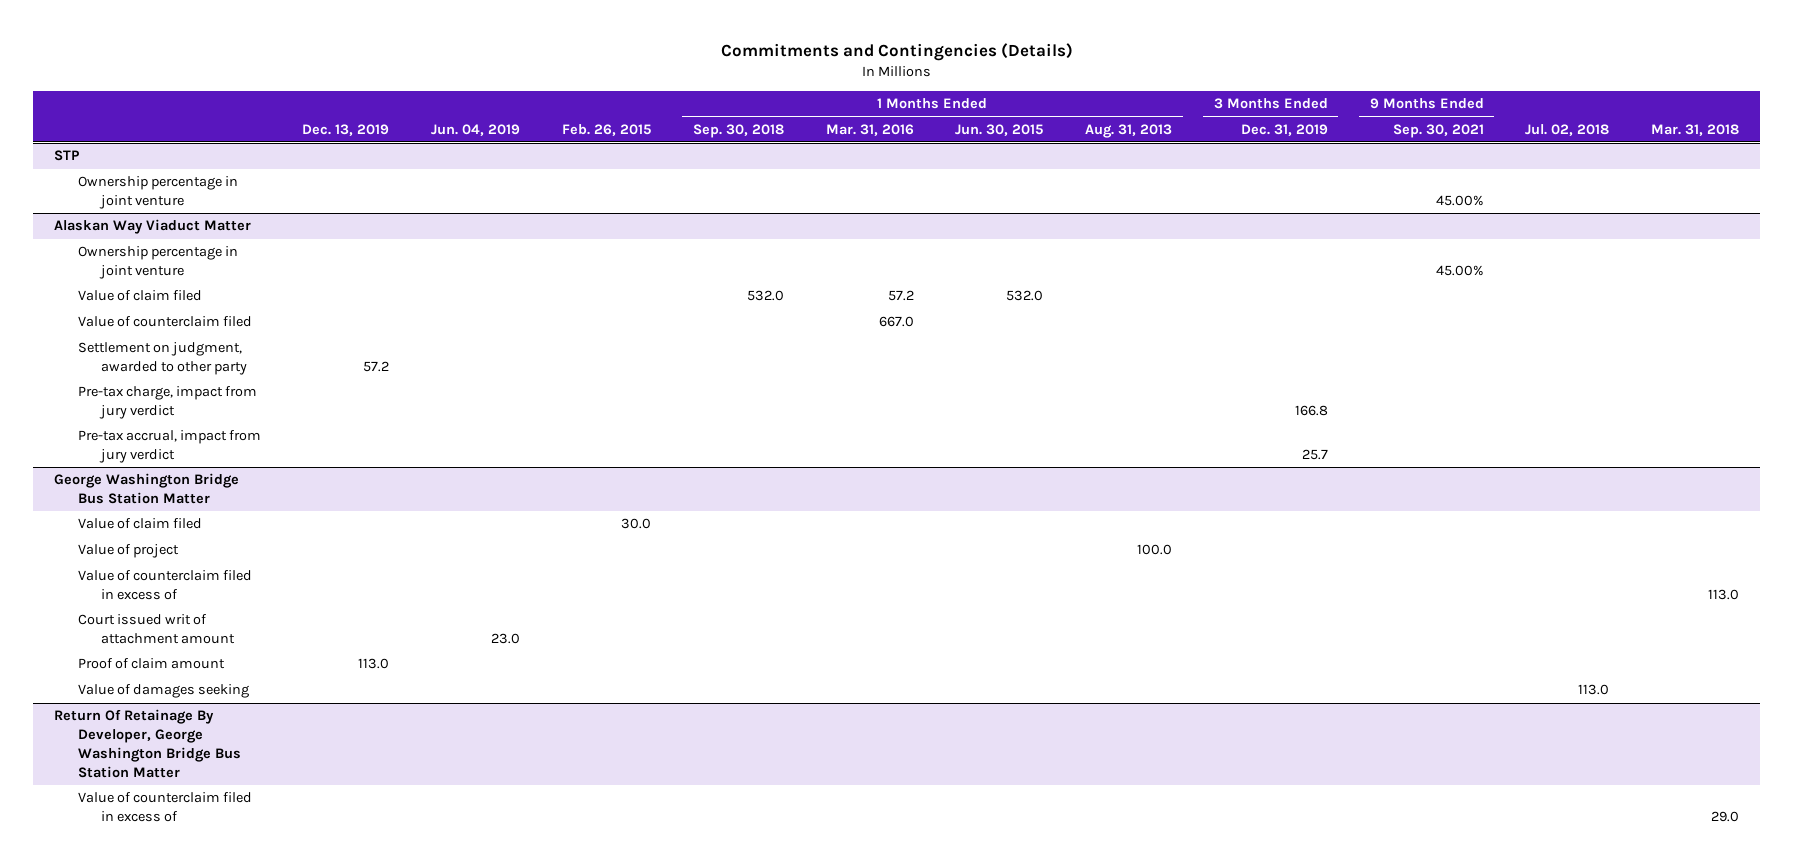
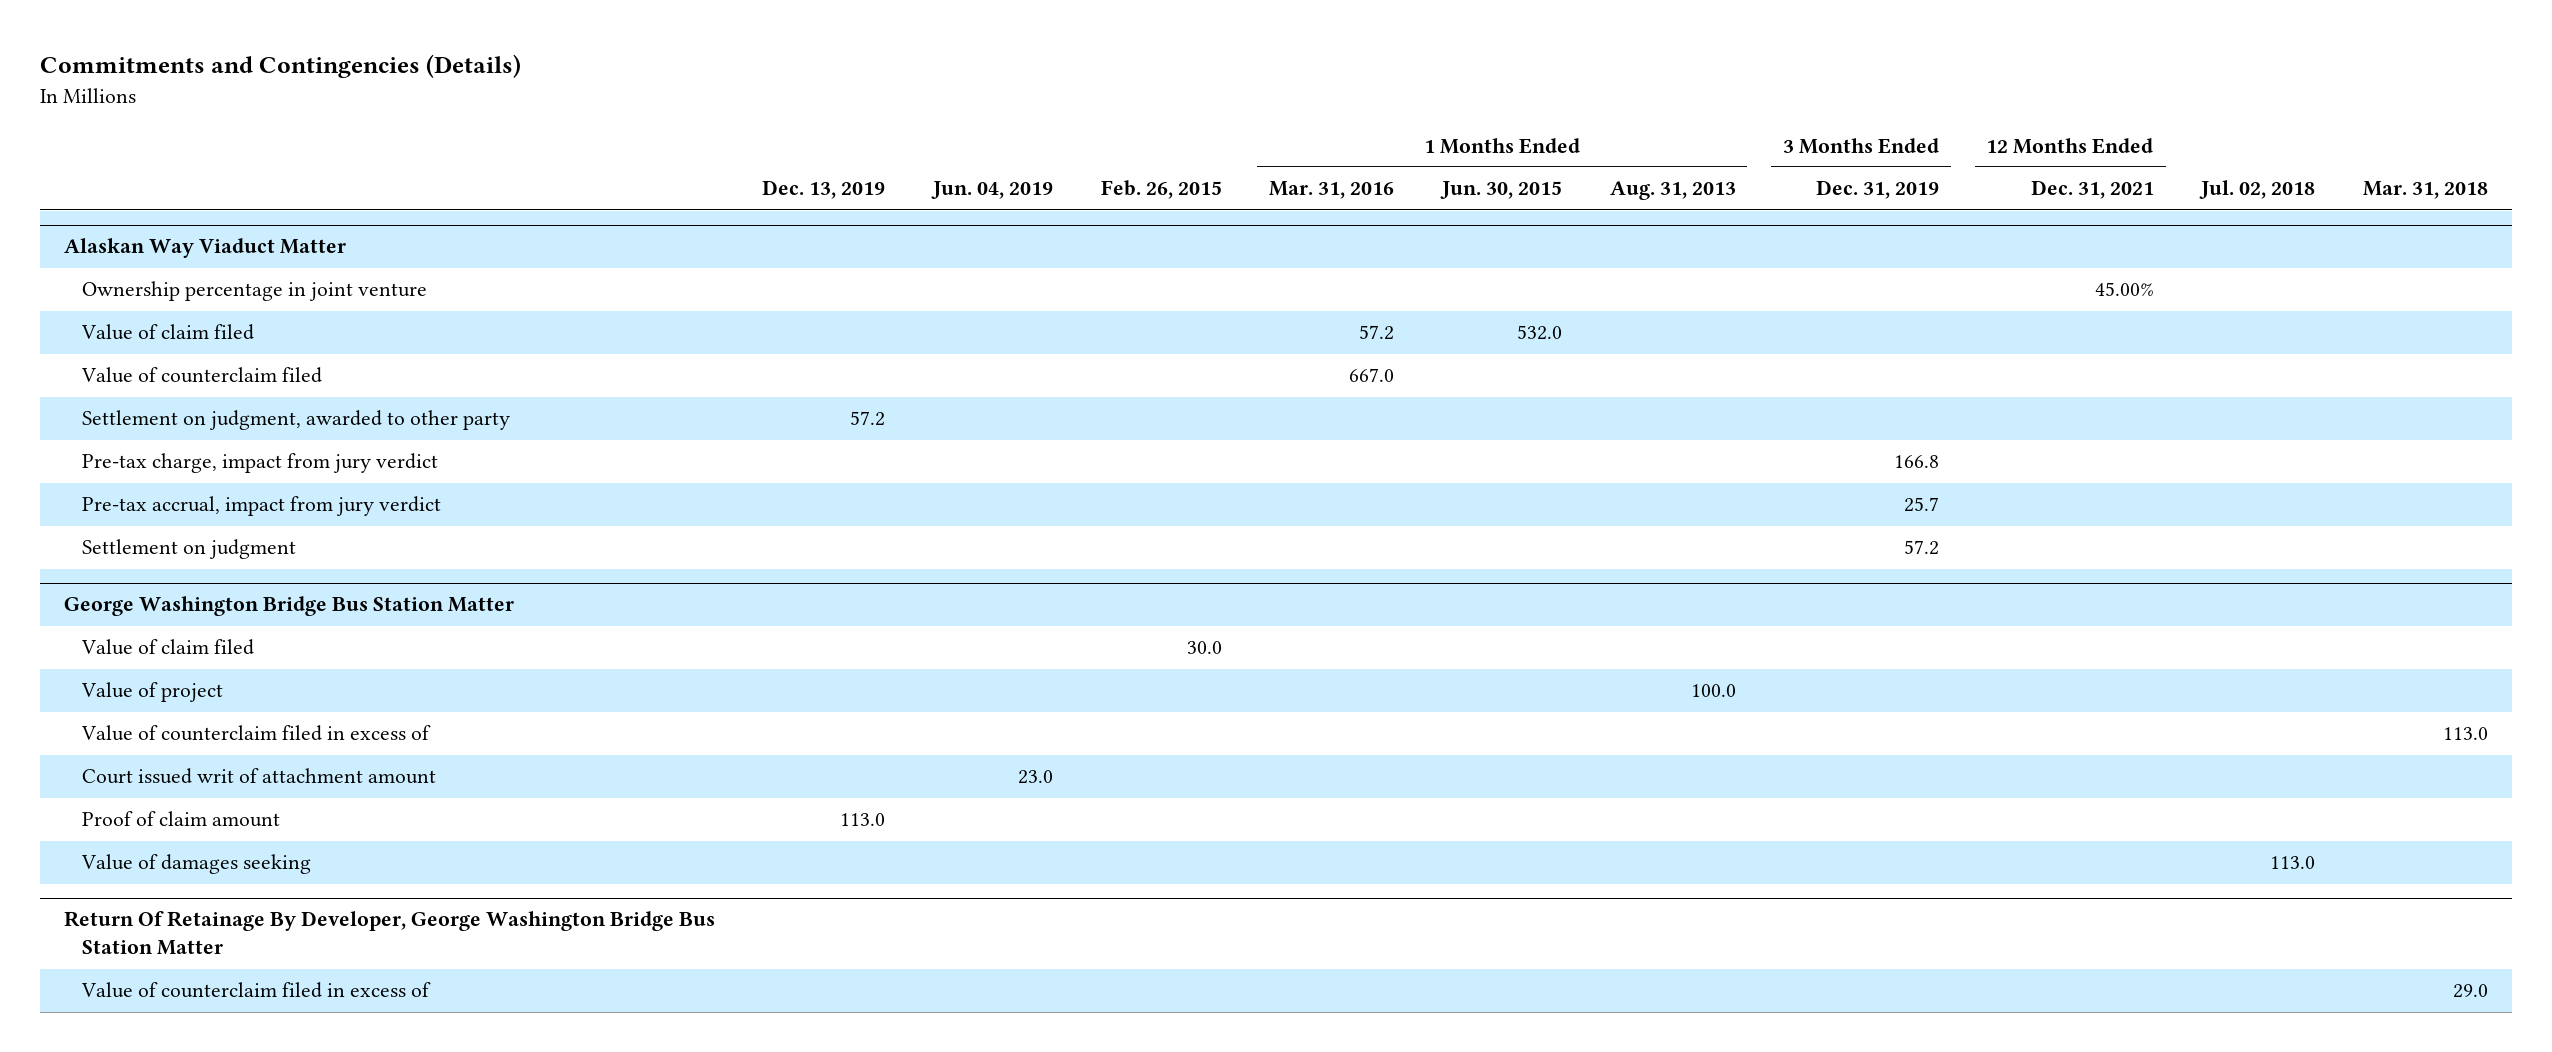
- | Dec. 13, 2019 | Jun. 04, 2019 | Feb. 26, 2015 | 1 Months Ended Sep. 30, 2018 | 1 Months Ended Mar. 31, 2016 | 1 Months Ended Jun. 30, 2015 | 1 Months Ended Aug. 31, 2013 | 3 Months Ended Dec. 31, 2019 | 9 Months Ended Sep. 30, 2021 | Jul. 02, 2018 | Mar. 31, 2018
+ | Dec. 13, 2019 | Jun. 04, 2019 | Feb. 26, 2015 | 1 Months Ended Mar. 31, 2016 | 1 Months Ended Jun. 30, 2015 | 1 Months Ended Aug. 31, 2013 | 3 Months Ended Dec. 31, 2019 | 12 Months Ended Dec. 31, 2021 | Jul. 02, 2018 | Mar. 31, 2018
- STP
- Ownership percentage in joint venture | | | | | | | | | 45.00% | |
@ Alaskan Way Viaduct Matter
+ Settlement on judgment | | | | | | | 57.2 | | |

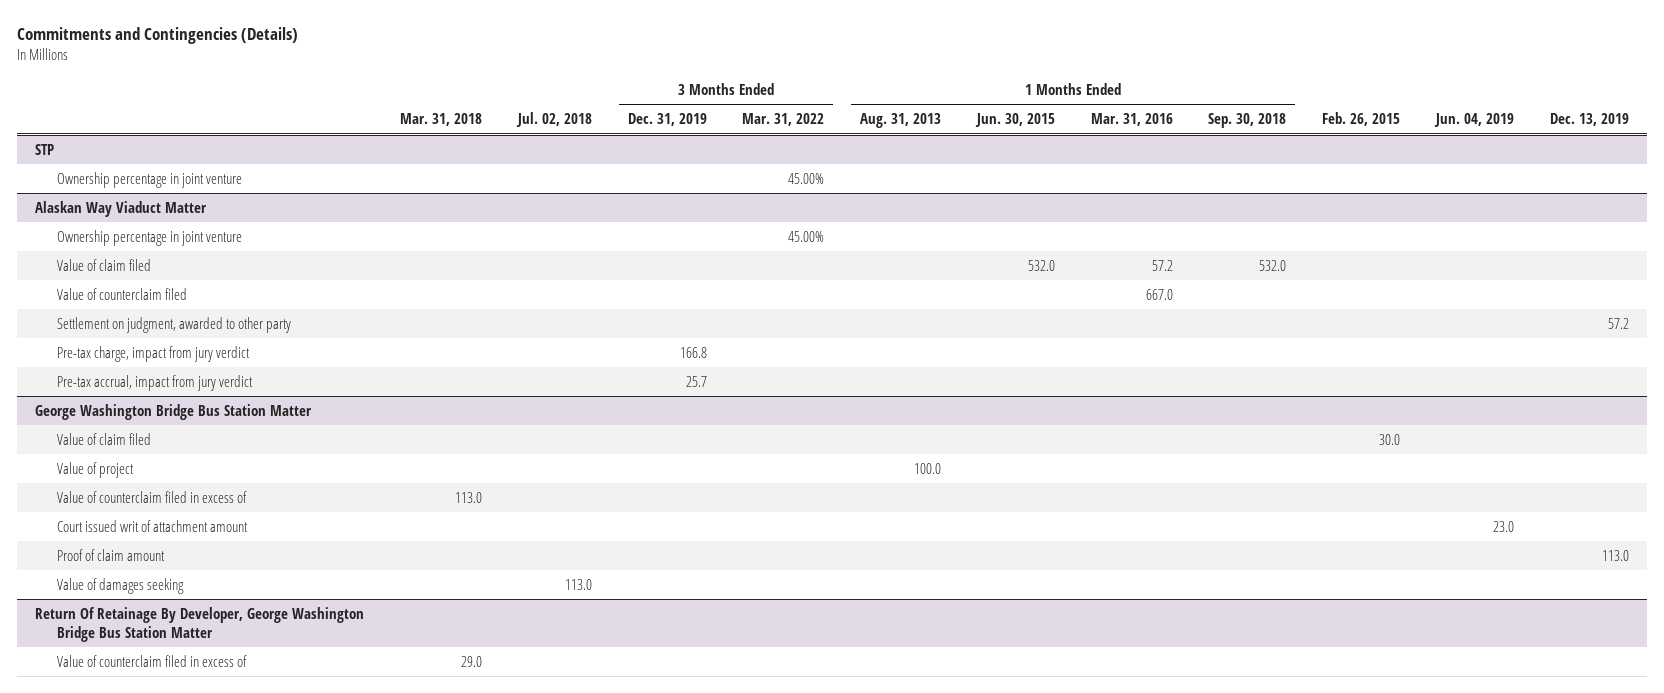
- | Dec. 13, 2019 | Jun. 04, 2019 | Feb. 26, 2015 | 1 Months Ended Mar. 31, 2016 | 1 Months Ended Jun. 30, 2015 | 1 Months Ended Aug. 31, 2013 | 3 Months Ended Dec. 31, 2019 | 12 Months Ended Dec. 31, 2021 | Jul. 02, 2018 | Mar. 31, 2018
+ | Mar. 31, 2018 | Jul. 02, 2018 | 3 Months Ended Dec. 31, 2019 | 3 Months Ended Mar. 31, 2022 | 1 Months Ended Aug. 31, 2013 | 1 Months Ended Jun. 30, 2015 | 1 Months Ended Mar. 31, 2016 | 1 Months Ended Sep. 30, 2018 | Feb. 26, 2015 | Jun. 04, 2019 | Dec. 13, 2019
+ STP
+ Ownership percentage in joint venture | | | | 45.00% | | | | | | |
@ Alaskan Way Viaduct Matter
- Settlement on judgment | | | | | | | 57.2 | | |

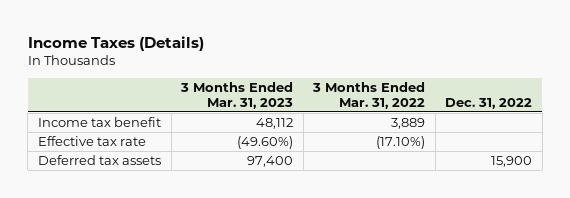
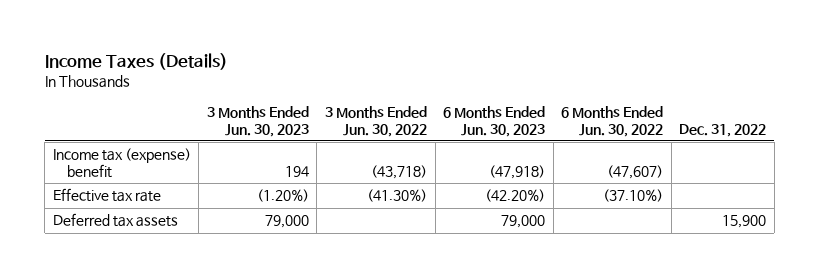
- | 3 Months Ended Mar. 31, 2023 | 3 Months Ended Mar. 31, 2022 | Dec. 31, 2022
+ | 3 Months Ended Jun. 30, 2023 | 3 Months Ended Jun. 30, 2022 | 6 Months Ended Jun. 30, 2023 | 6 Months Ended Jun. 30, 2022 | Dec. 31, 2022
- Income tax benefit | 48,112 | 3,889 |
+ Income tax (expense) benefit | 194 | (43,718) | (47,918) | (47,607) |

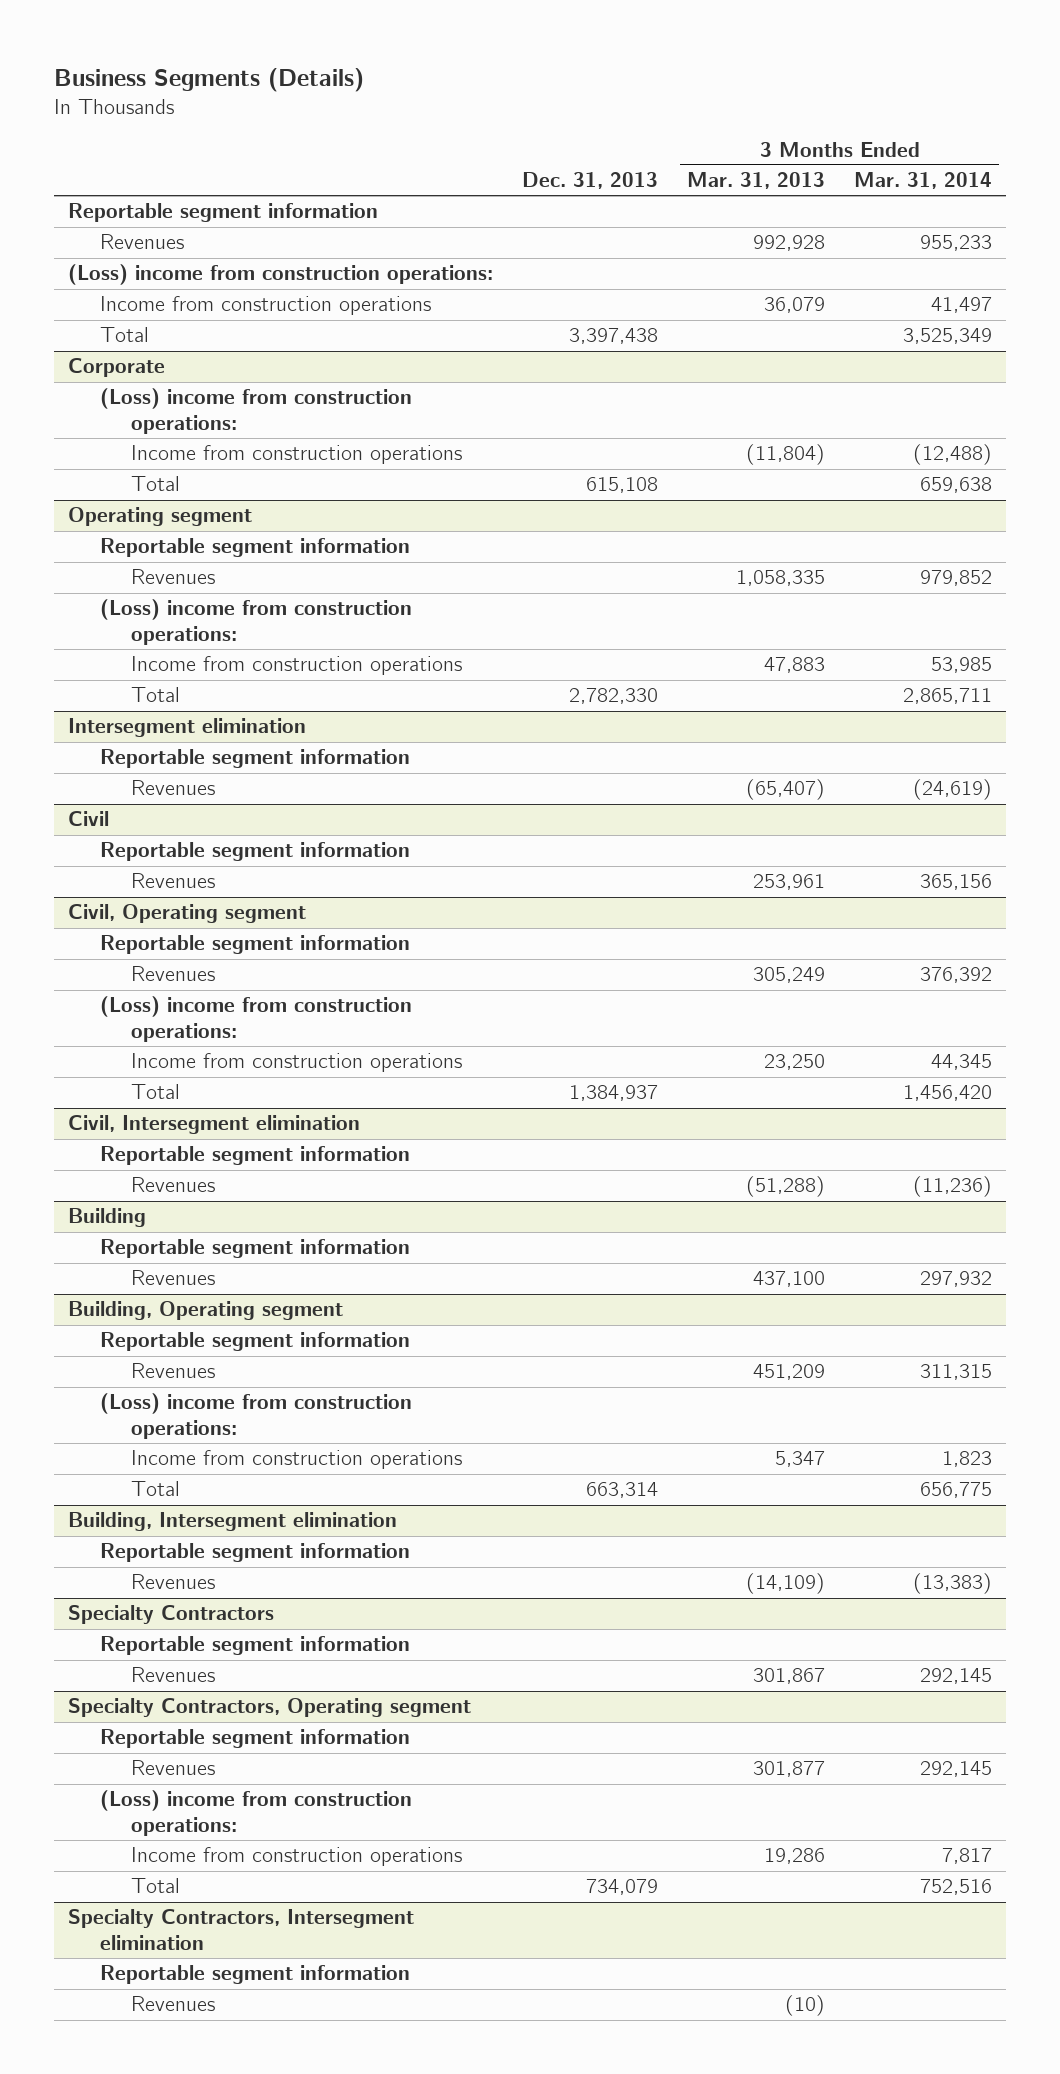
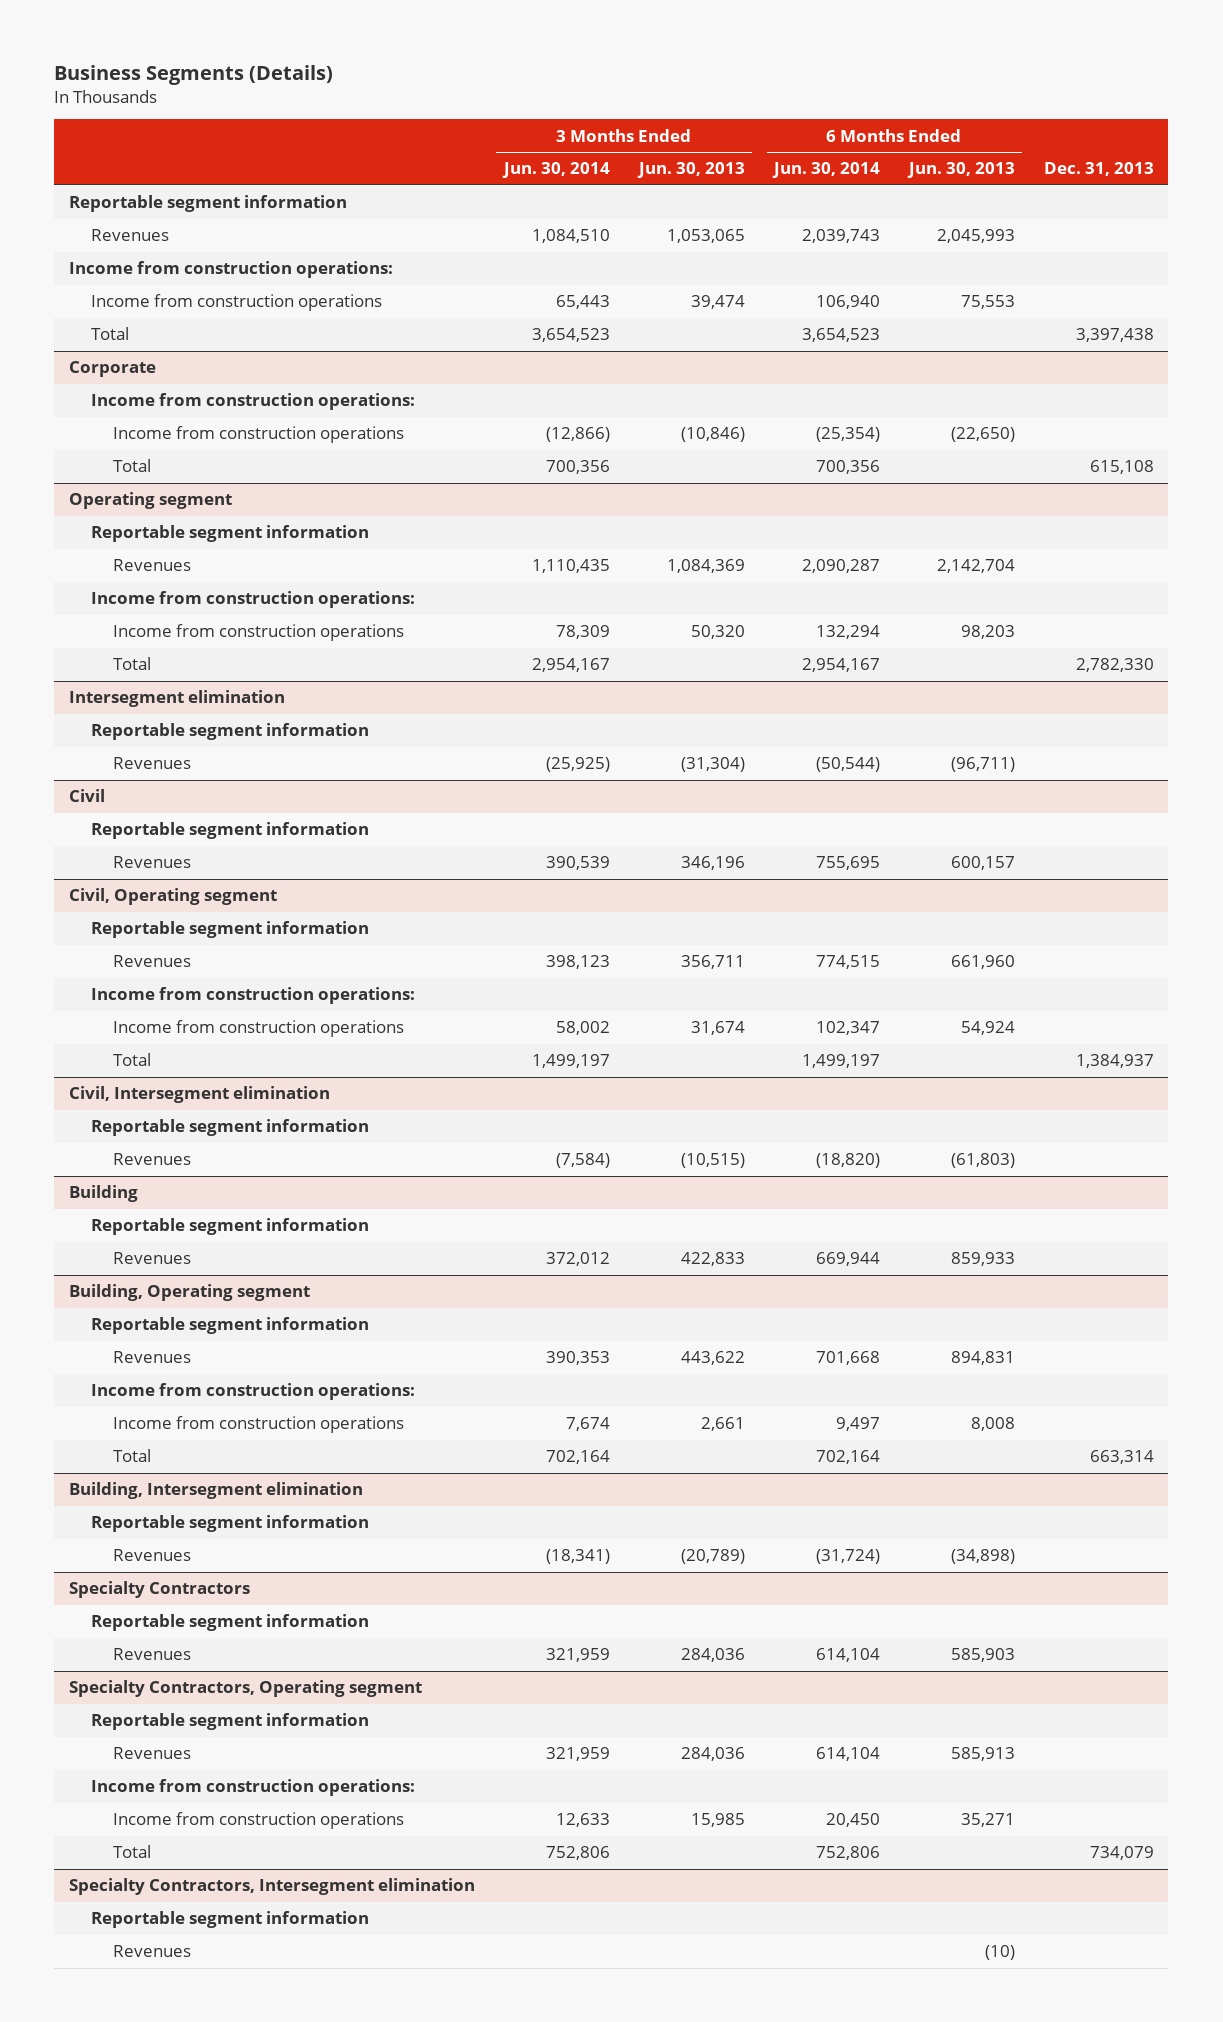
- | Dec. 31, 2013 | 3 Months Ended Mar. 31, 2013 | 3 Months Ended Mar. 31, 2014
+ | 3 Months Ended Jun. 30, 2014 | 3 Months Ended Jun. 30, 2013 | 6 Months Ended Jun. 30, 2014 | 6 Months Ended Jun. 30, 2013 | Dec. 31, 2013
- (Loss) income from construction operations:
+ Income from construction operations:
@ Corporate
- (Loss) income from construction operations:
+ Income from construction operations:
@ Operating segment
- (Loss) income from construction operations:
+ Income from construction operations:
@ Civil, Operating segment
- (Loss) income from construction operations:
+ Income from construction operations:
@ Building, Operating segment
- (Loss) income from construction operations:
+ Income from construction operations:
@ Specialty Contractors, Operating segment
- (Loss) income from construction operations:
+ Income from construction operations:

